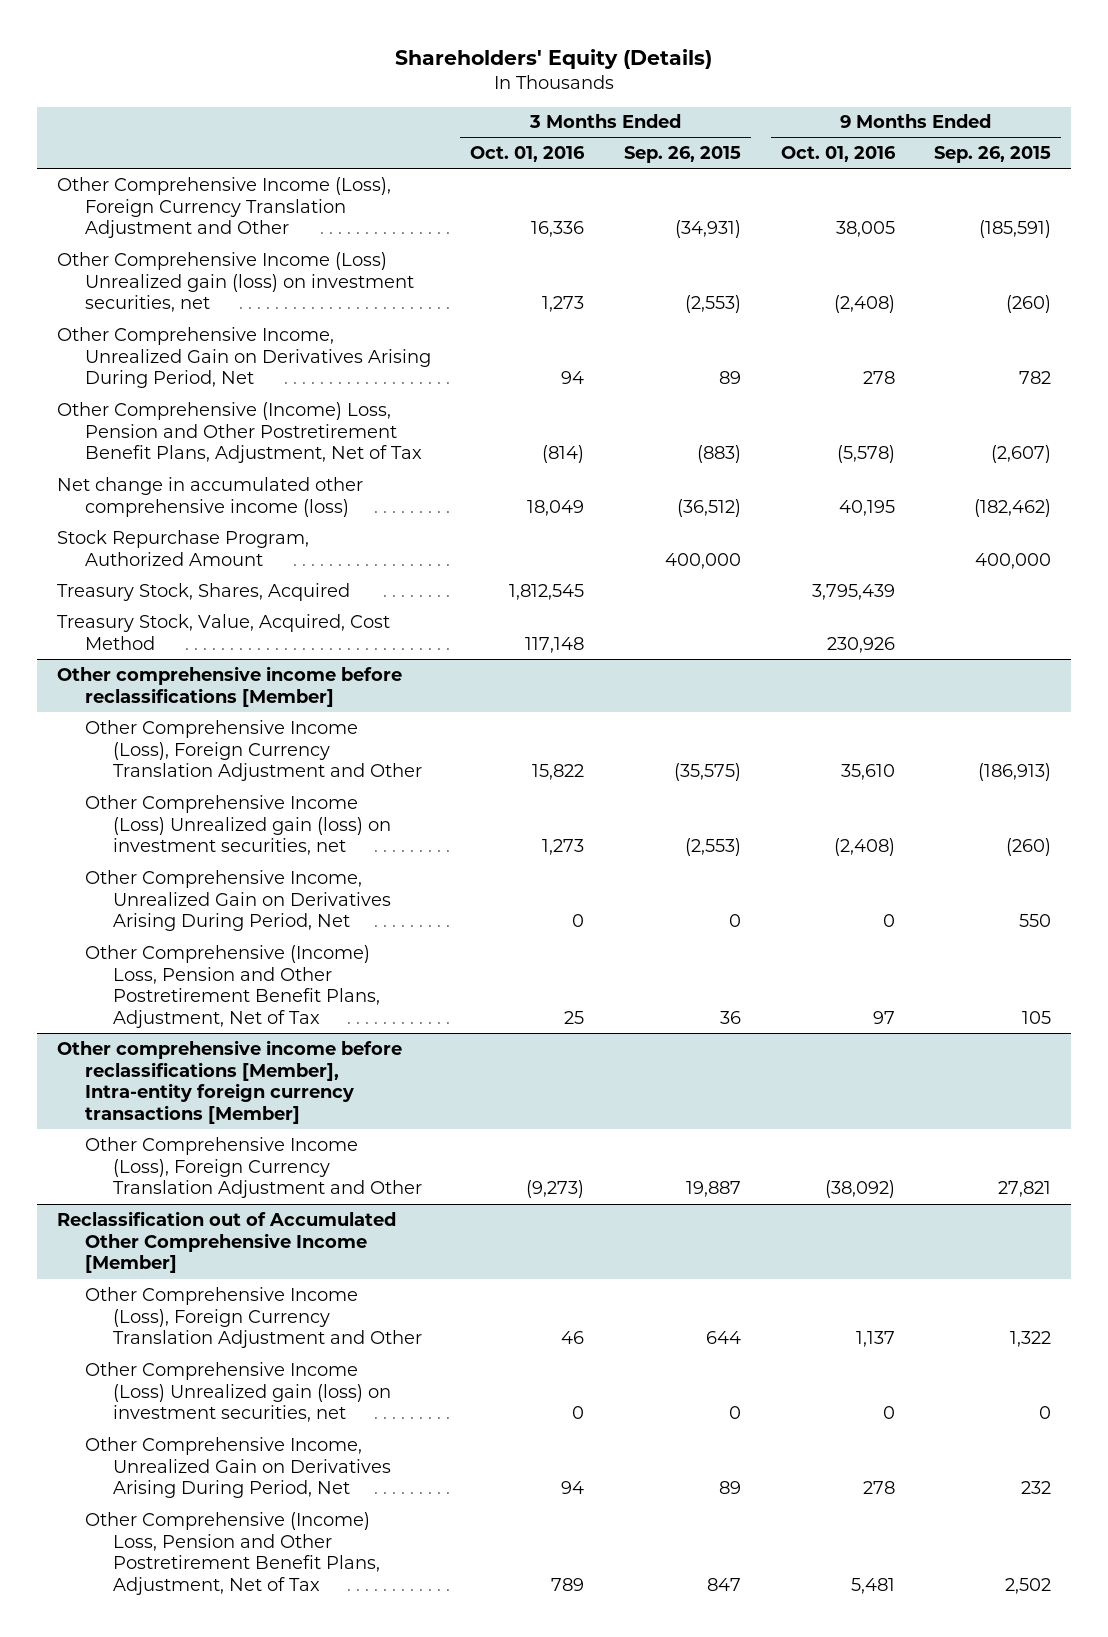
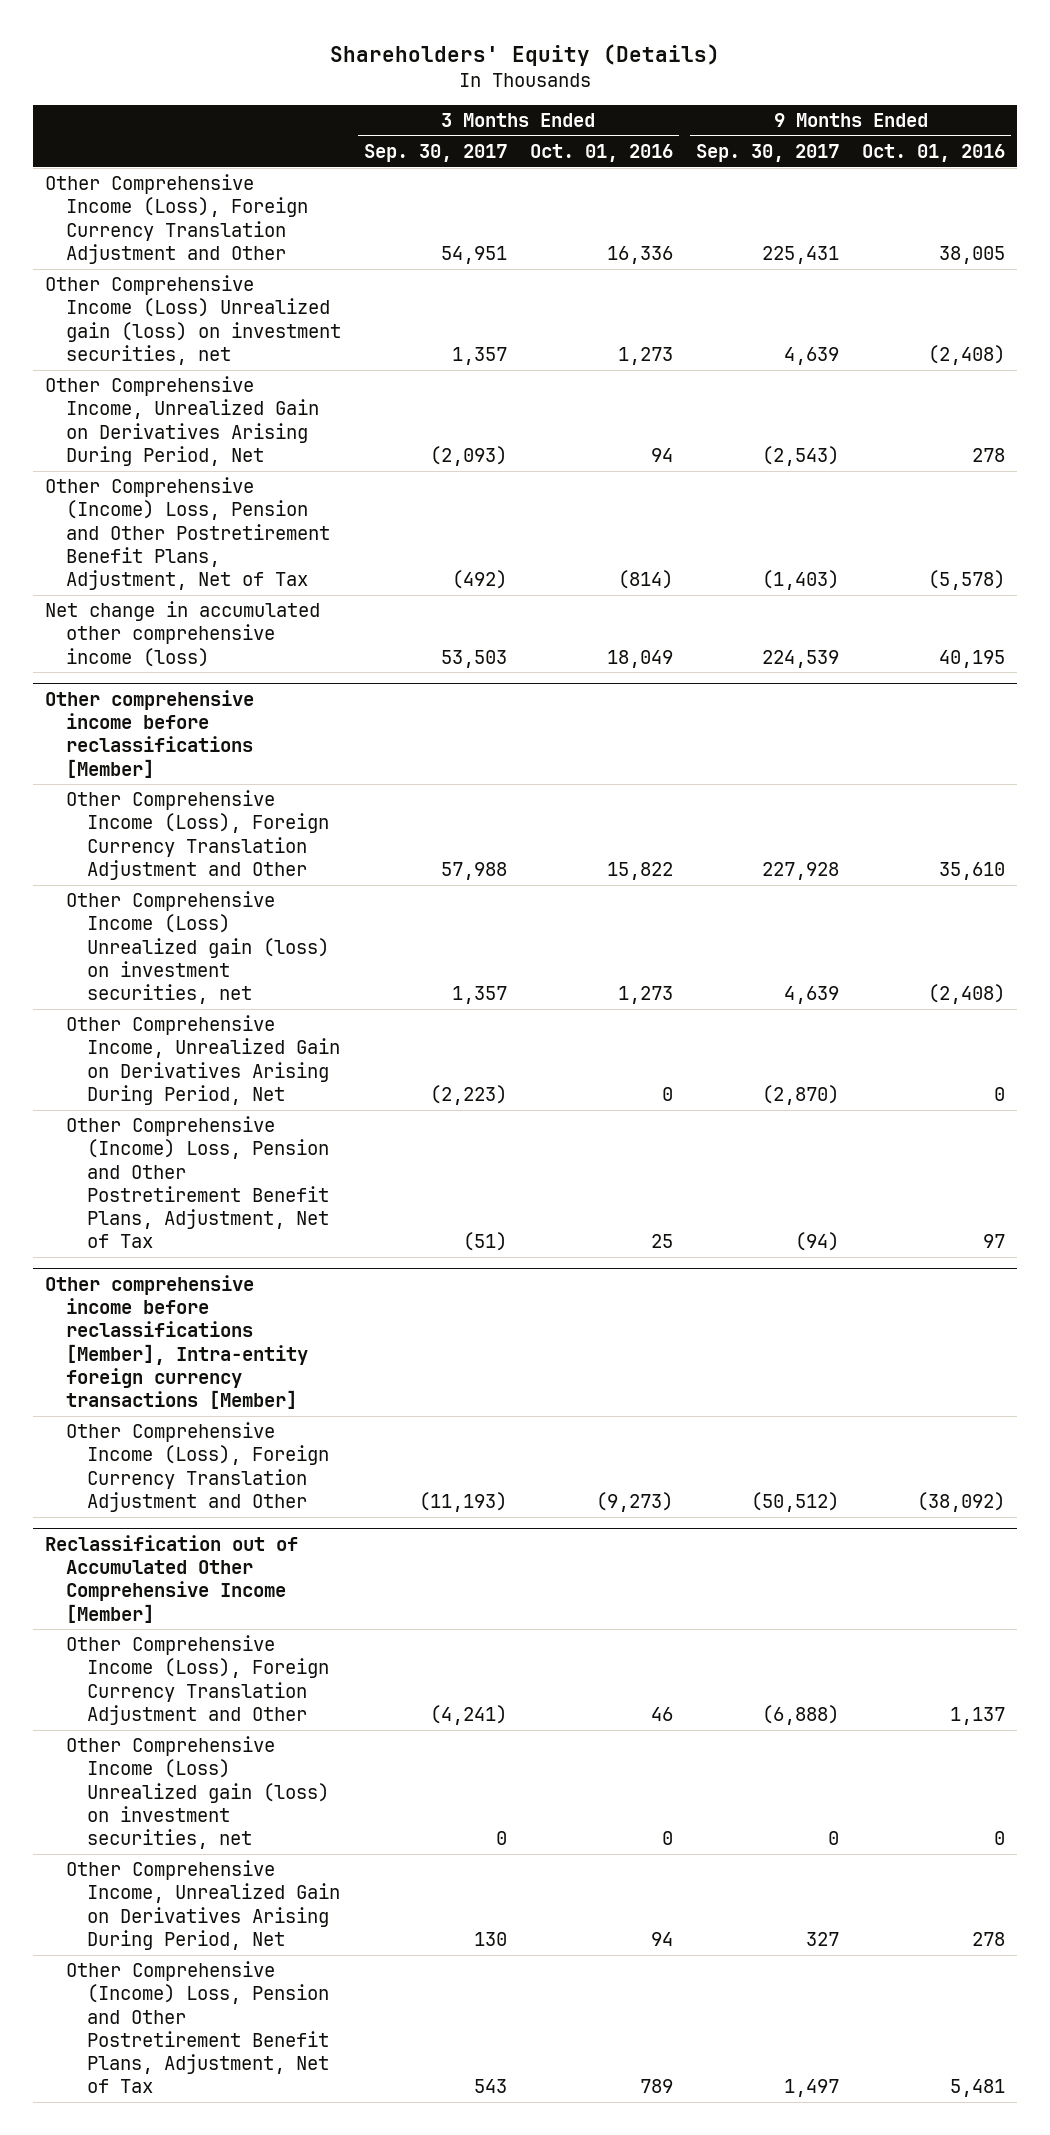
- | 3 Months Ended Oct. 01, 2016 | 3 Months Ended Sep. 26, 2015 | 9 Months Ended Oct. 01, 2016 | 9 Months Ended Sep. 26, 2015
+ | 3 Months Ended Sep. 30, 2017 | 3 Months Ended Oct. 01, 2016 | 9 Months Ended Sep. 30, 2017 | 9 Months Ended Oct. 01, 2016
- Stock Repurchase Program, Authorized Amount | | 400,000 | | 400,000
- Treasury Stock, Shares, Acquired | 1,812,545 | | 3,795,439 |
- Treasury Stock, Value, Acquired, Cost Method | 117,148 | | 230,926 |

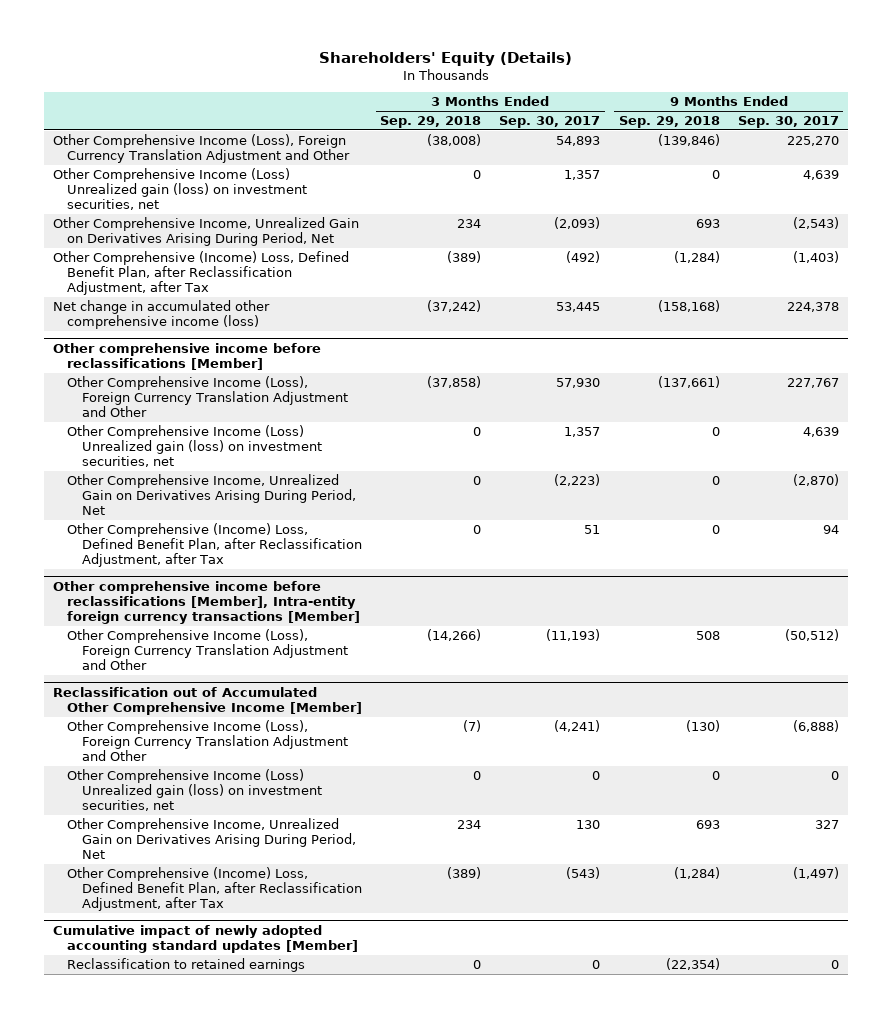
- | 3 Months Ended Sep. 30, 2017 | 3 Months Ended Oct. 01, 2016 | 9 Months Ended Sep. 30, 2017 | 9 Months Ended Oct. 01, 2016
+ | 3 Months Ended Sep. 29, 2018 | 3 Months Ended Sep. 30, 2017 | 9 Months Ended Sep. 29, 2018 | 9 Months Ended Sep. 30, 2017
- Other Comprehensive Income (Loss), Foreign Currency Translation Adjustment and Other | 54,951 | 16,336 | 225,431 | 38,005
+ Other Comprehensive Income (Loss), Foreign Currency Translation Adjustment and Other | (38,008) | 54,893 | (139,846) | 225,270
- Other Comprehensive (Income) Loss, Pension and Other Postretirement Benefit Plans, Adjustment, Net of Tax | (492) | (814) | (1,403) | (5,578)
- Net change in accumulated other comprehensive income (loss) | 53,503 | 18,049 | 224,539 | 40,195
+ Other Comprehensive (Income) Loss, Defined Benefit Plan, after Reclassification Adjustment, after Tax | (389) | (492) | (1,284) | (1,403)
+ Net change in accumulated other comprehensive income (loss) | (37,242) | 53,445 | (158,168) | 224,378
@ Other comprehensive income before reclassifications [Member]
- Other Comprehensive Income (Loss), Foreign Currency Translation Adjustment and Other | 57,988 | 15,822 | 227,928 | 35,610
+ Other Comprehensive Income (Loss), Foreign Currency Translation Adjustment and Other | (37,858) | 57,930 | (137,661) | 227,767
- Other Comprehensive (Income) Loss, Pension and Other Postretirement Benefit Plans, Adjustment, Net of Tax | (51) | 25 | (94) | 97
+ Other Comprehensive (Income) Loss, Defined Benefit Plan, after Reclassification Adjustment, after Tax | 0 | 51 | 0 | 94
@ Reclassification out of Accumulated Other Comprehensive Income [Member]
- Other Comprehensive (Income) Loss, Pension and Other Postretirement Benefit Plans, Adjustment, Net of Tax | 543 | 789 | 1,497 | 5,481
+ Other Comprehensive (Income) Loss, Defined Benefit Plan, after Reclassification Adjustment, after Tax | (389) | (543) | (1,284) | (1,497)
+ Cumulative impact of newly adopted accounting standard updates [Member]
+ Reclassification to retained earnings | 0 | 0 | (22,354) | 0

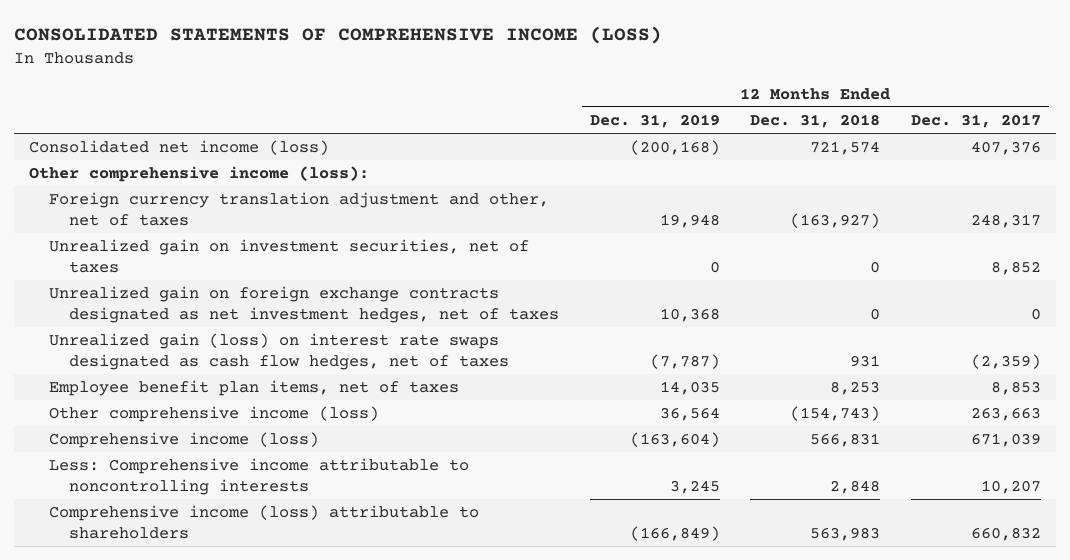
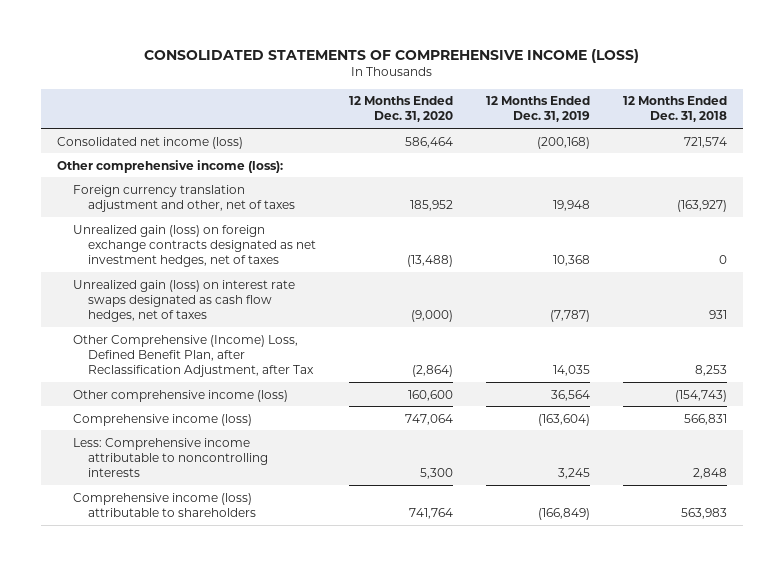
- | 12 Months Ended Dec. 31, 2019 | 12 Months Ended Dec. 31, 2018 | 12 Months Ended Dec. 31, 2017
+ | 12 Months Ended Dec. 31, 2020 | 12 Months Ended Dec. 31, 2019 | 12 Months Ended Dec. 31, 2018
- Unrealized gain on investment securities, net of taxes | 0 | 0 | 8,852
- Unrealized gain on foreign exchange contracts designated as net investment hedges, net of taxes | 10,368 | 0 | 0
+ Unrealized gain (loss) on foreign exchange contracts designated as net investment hedges, net of taxes | (13,488) | 10,368 | 0
- Employee benefit plan items, net of taxes | 14,035 | 8,253 | 8,853
+ Other Comprehensive (Income) Loss, Defined Benefit Plan, after Reclassification Adjustment, after Tax | (2,864) | 14,035 | 8,253

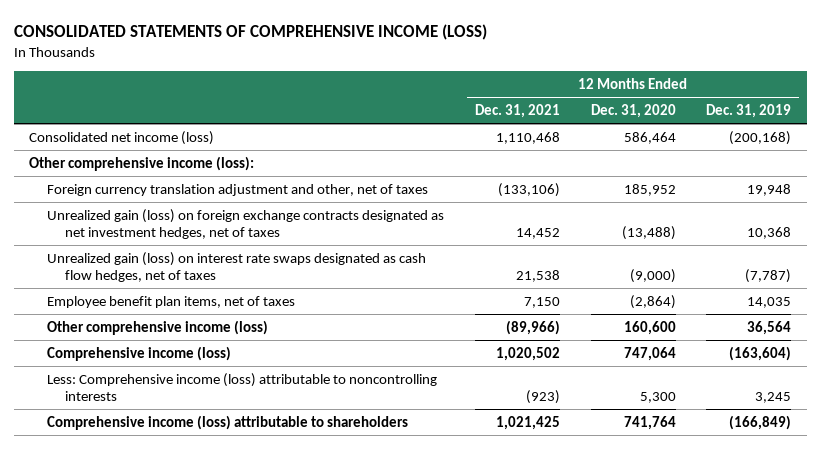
- | 12 Months Ended Dec. 31, 2020 | 12 Months Ended Dec. 31, 2019 | 12 Months Ended Dec. 31, 2018
+ | 12 Months Ended Dec. 31, 2021 | 12 Months Ended Dec. 31, 2020 | 12 Months Ended Dec. 31, 2019
- Other Comprehensive (Income) Loss, Defined Benefit Plan, after Reclassification Adjustment, after Tax | (2,864) | 14,035 | 8,253
+ Employee benefit plan items, net of taxes | 7,150 | (2,864) | 14,035
- Less: Comprehensive income attributable to noncontrolling interests | 5,300 | 3,245 | 2,848
+ Less: Comprehensive income (loss) attributable to noncontrolling interests | (923) | 5,300 | 3,245

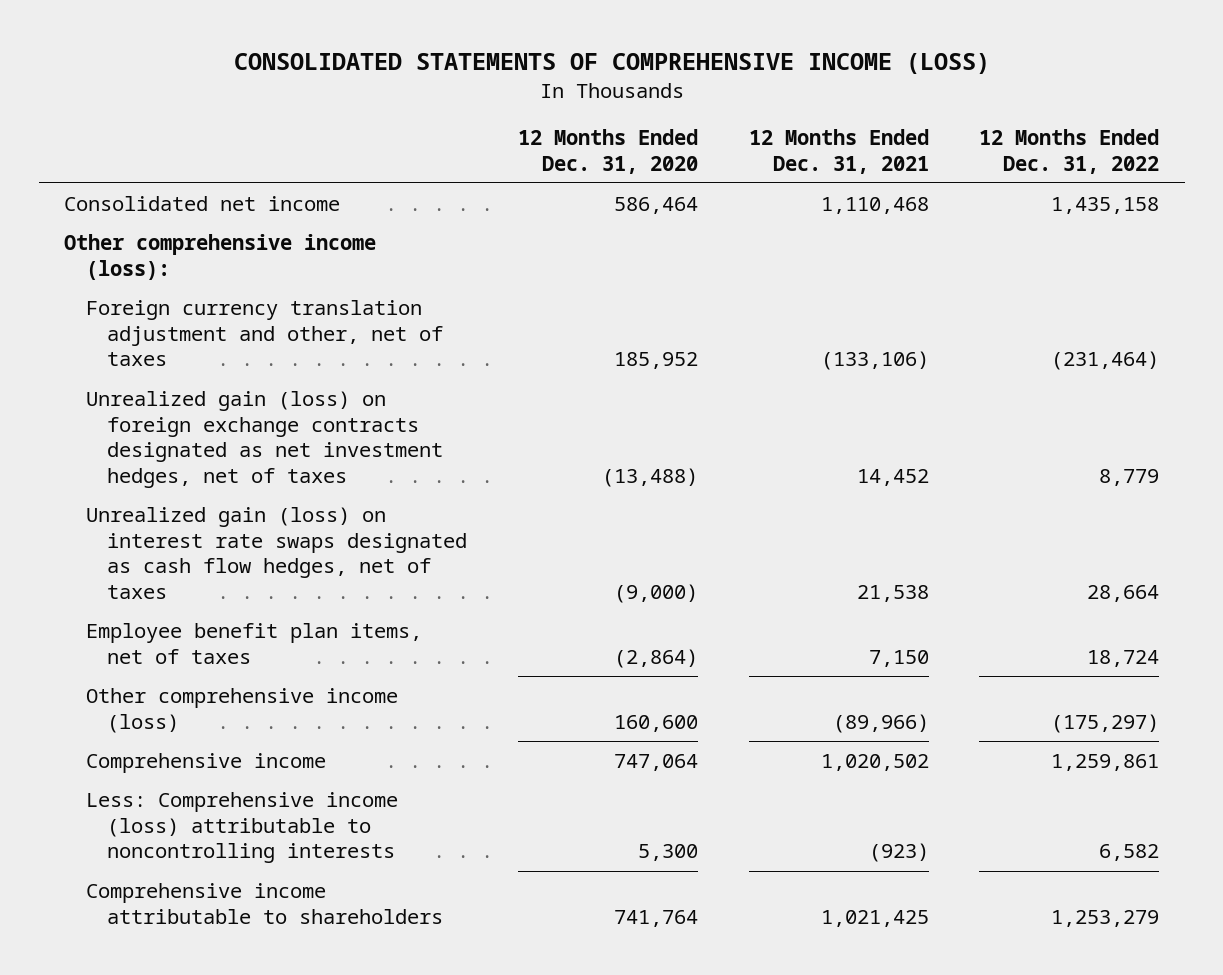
- | 12 Months Ended Dec. 31, 2021 | 12 Months Ended Dec. 31, 2020 | 12 Months Ended Dec. 31, 2019
+ | 12 Months Ended Dec. 31, 2020 | 12 Months Ended Dec. 31, 2021 | 12 Months Ended Dec. 31, 2022
- Consolidated net income (loss) | 1,110,468 | 586,464 | (200,168)
+ Consolidated net income | 586,464 | 1,110,468 | 1,435,158
- Comprehensive income (loss) | 1,020,502 | 747,064 | (163,604)
+ Comprehensive income | 747,064 | 1,020,502 | 1,259,861
- Comprehensive income (loss) attributable to shareholders | 1,021,425 | 741,764 | (166,849)
+ Comprehensive income attributable to shareholders | 741,764 | 1,021,425 | 1,253,279

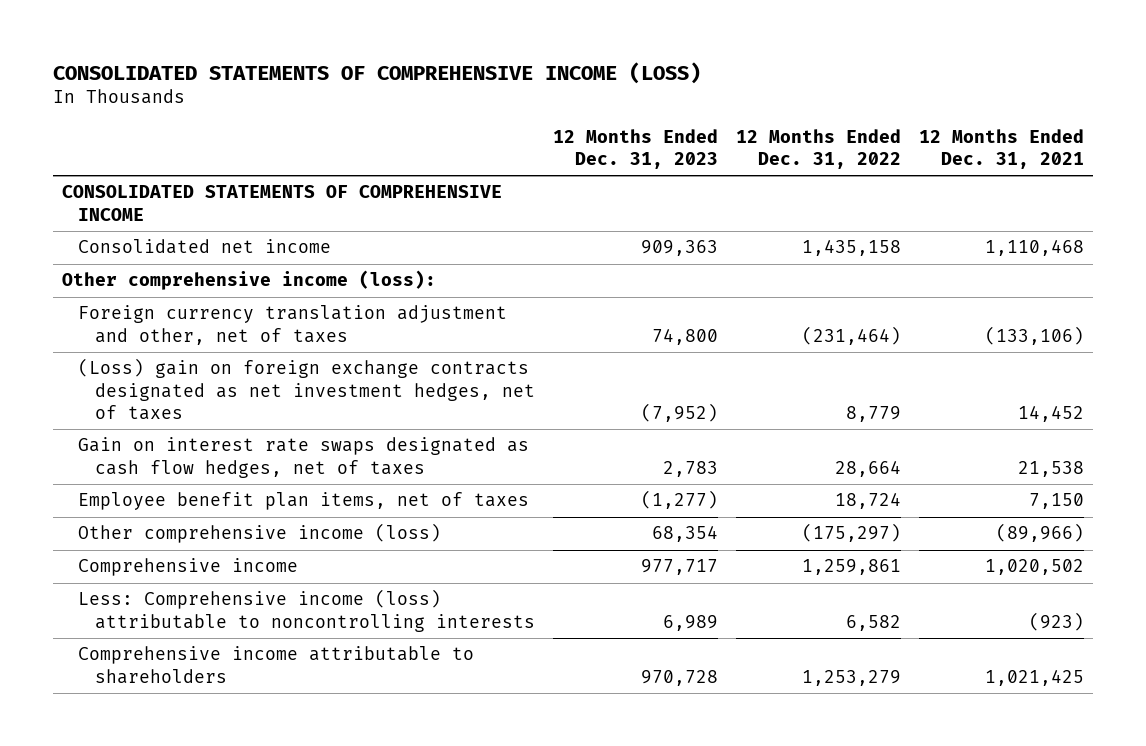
- | 12 Months Ended Dec. 31, 2020 | 12 Months Ended Dec. 31, 2021 | 12 Months Ended Dec. 31, 2022
+ | 12 Months Ended Dec. 31, 2023 | 12 Months Ended Dec. 31, 2022 | 12 Months Ended Dec. 31, 2021
+ CONSOLIDATED STATEMENTS OF COMPREHENSIVE INCOME
- Unrealized gain (loss) on foreign exchange contracts designated as net investment hedges, net of taxes | (13,488) | 14,452 | 8,779
- Unrealized gain (loss) on interest rate swaps designated as cash flow hedges, net of taxes | (9,000) | 21,538 | 28,664
+ (Loss) gain on foreign exchange contracts designated as net investment hedges, net of taxes | (7,952) | 8,779 | 14,452
+ Gain on interest rate swaps designated as cash flow hedges, net of taxes | 2,783 | 28,664 | 21,538

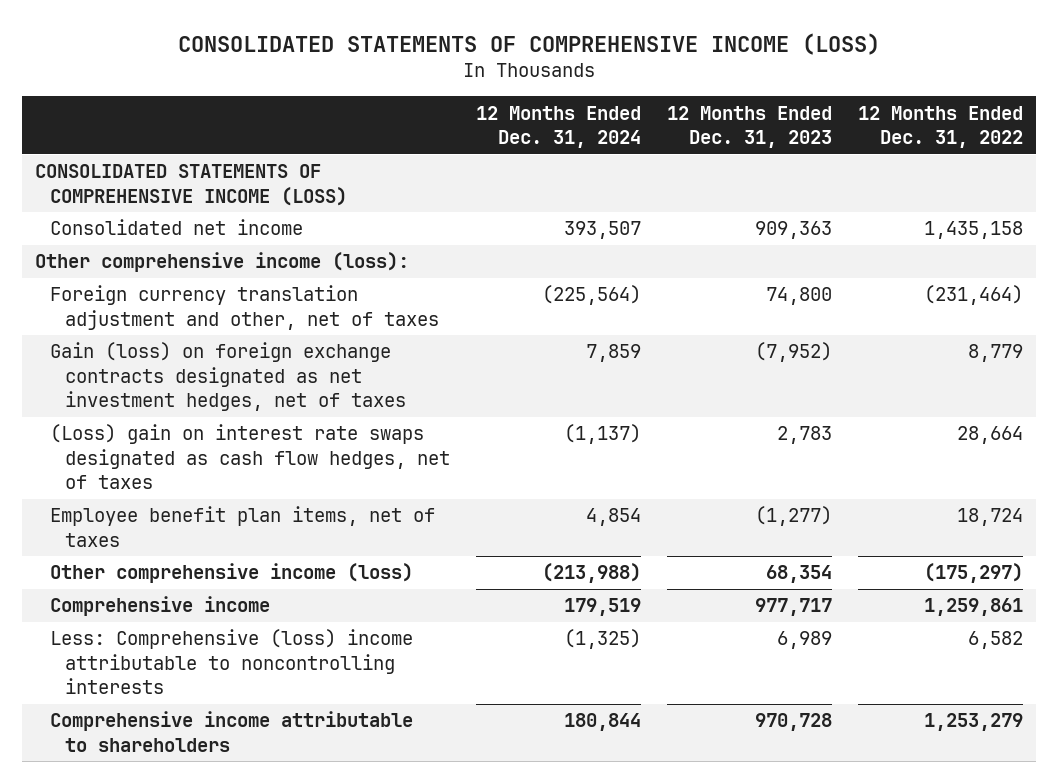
- | 12 Months Ended Dec. 31, 2023 | 12 Months Ended Dec. 31, 2022 | 12 Months Ended Dec. 31, 2021
+ | 12 Months Ended Dec. 31, 2024 | 12 Months Ended Dec. 31, 2023 | 12 Months Ended Dec. 31, 2022
- CONSOLIDATED STATEMENTS OF COMPREHENSIVE INCOME
+ CONSOLIDATED STATEMENTS OF COMPREHENSIVE INCOME (LOSS)
- (Loss) gain on foreign exchange contracts designated as net investment hedges, net of taxes | (7,952) | 8,779 | 14,452
- Gain on interest rate swaps designated as cash flow hedges, net of taxes | 2,783 | 28,664 | 21,538
+ Gain (loss) on foreign exchange contracts designated as net investment hedges, net of taxes | 7,859 | (7,952) | 8,779
+ (Loss) gain on interest rate swaps designated as cash flow hedges, net of taxes | (1,137) | 2,783 | 28,664
- Less: Comprehensive income (loss) attributable to noncontrolling interests | 6,989 | 6,582 | (923)
+ Less: Comprehensive (loss) income attributable to noncontrolling interests | (1,325) | 6,989 | 6,582

